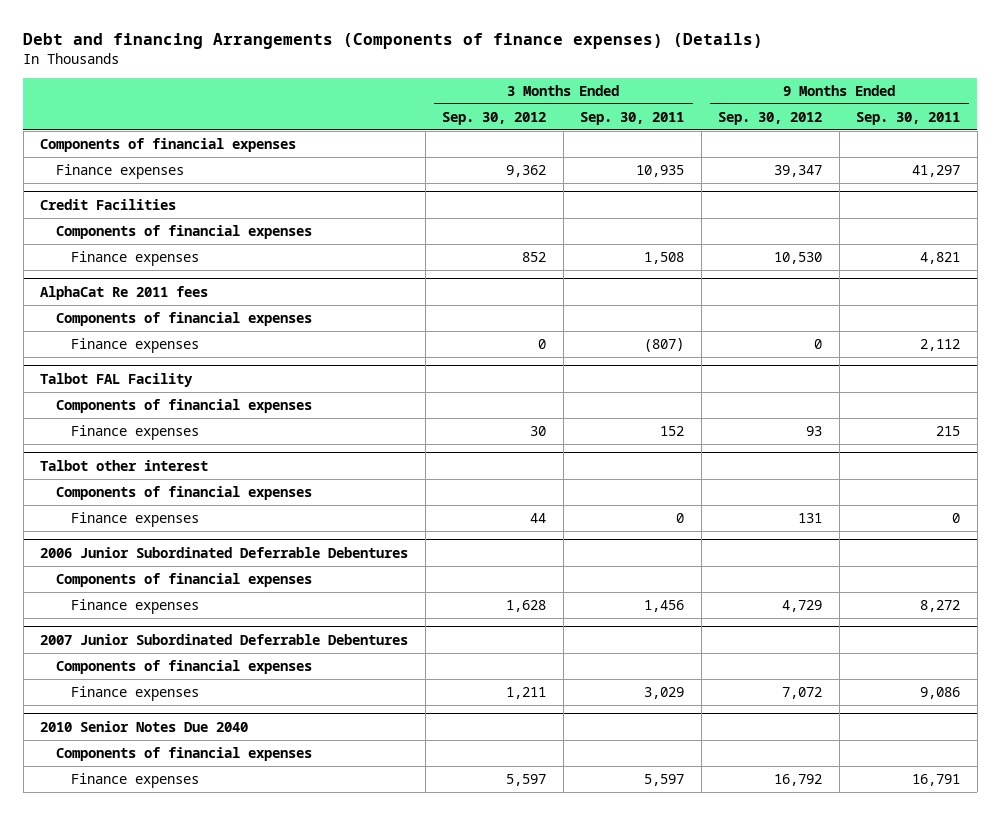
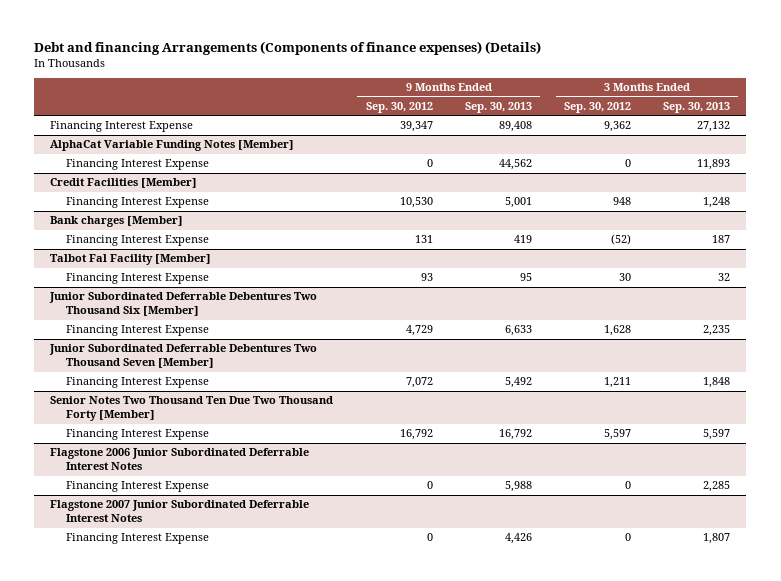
- | 3 Months Ended Sep. 30, 2012 | 3 Months Ended Sep. 30, 2011 | 9 Months Ended Sep. 30, 2012 | 9 Months Ended Sep. 30, 2011
+ | 9 Months Ended Sep. 30, 2012 | 9 Months Ended Sep. 30, 2013 | 3 Months Ended Sep. 30, 2012 | 3 Months Ended Sep. 30, 2013
- Components of financial expenses
- Finance expenses | 9,362 | 10,935 | 39,347 | 41,297
- Credit Facilities
- Components of financial expenses
- Finance expenses | 852 | 1,508 | 10,530 | 4,821
- AlphaCat Re 2011 fees
- Components of financial expenses
- Finance expenses | 0 | (807) | 0 | 2,112
- Talbot FAL Facility
- Components of financial expenses
- Finance expenses | 30 | 152 | 93 | 215
- Talbot other interest
- Components of financial expenses
- Finance expenses | 44 | 0 | 131 | 0
- 2006 Junior Subordinated Deferrable Debentures
- Components of financial expenses
- Finance expenses | 1,628 | 1,456 | 4,729 | 8,272
- 2007 Junior Subordinated Deferrable Debentures
- Components of financial expenses
- Finance expenses | 1,211 | 3,029 | 7,072 | 9,086
- 2010 Senior Notes Due 2040
- Components of financial expenses
- Finance expenses | 5,597 | 5,597 | 16,792 | 16,791
+ Financing Interest Expense | 39,347 | 89,408 | 9,362 | 27,132
+ AlphaCat Variable Funding Notes [Member]
+ Financing Interest Expense | 0 | 44,562 | 0 | 11,893
+ Credit Facilities [Member]
+ Financing Interest Expense | 10,530 | 5,001 | 948 | 1,248
+ Bank charges [Member]
+ Financing Interest Expense | 131 | 419 | (52) | 187
+ Talbot Fal Facility [Member]
+ Financing Interest Expense | 93 | 95 | 30 | 32
+ Junior Subordinated Deferrable Debentures Two Thousand Six [Member]
+ Financing Interest Expense | 4,729 | 6,633 | 1,628 | 2,235
+ Junior Subordinated Deferrable Debentures Two Thousand Seven [Member]
+ Financing Interest Expense | 7,072 | 5,492 | 1,211 | 1,848
+ Senior Notes Two Thousand Ten Due Two Thousand Forty [Member]
+ Financing Interest Expense | 16,792 | 16,792 | 5,597 | 5,597
+ Flagstone 2006 Junior Subordinated Deferrable Interest Notes
+ Financing Interest Expense | 0 | 5,988 | 0 | 2,285
+ Flagstone 2007 Junior Subordinated Deferrable Interest Notes
+ Financing Interest Expense | 0 | 4,426 | 0 | 1,807

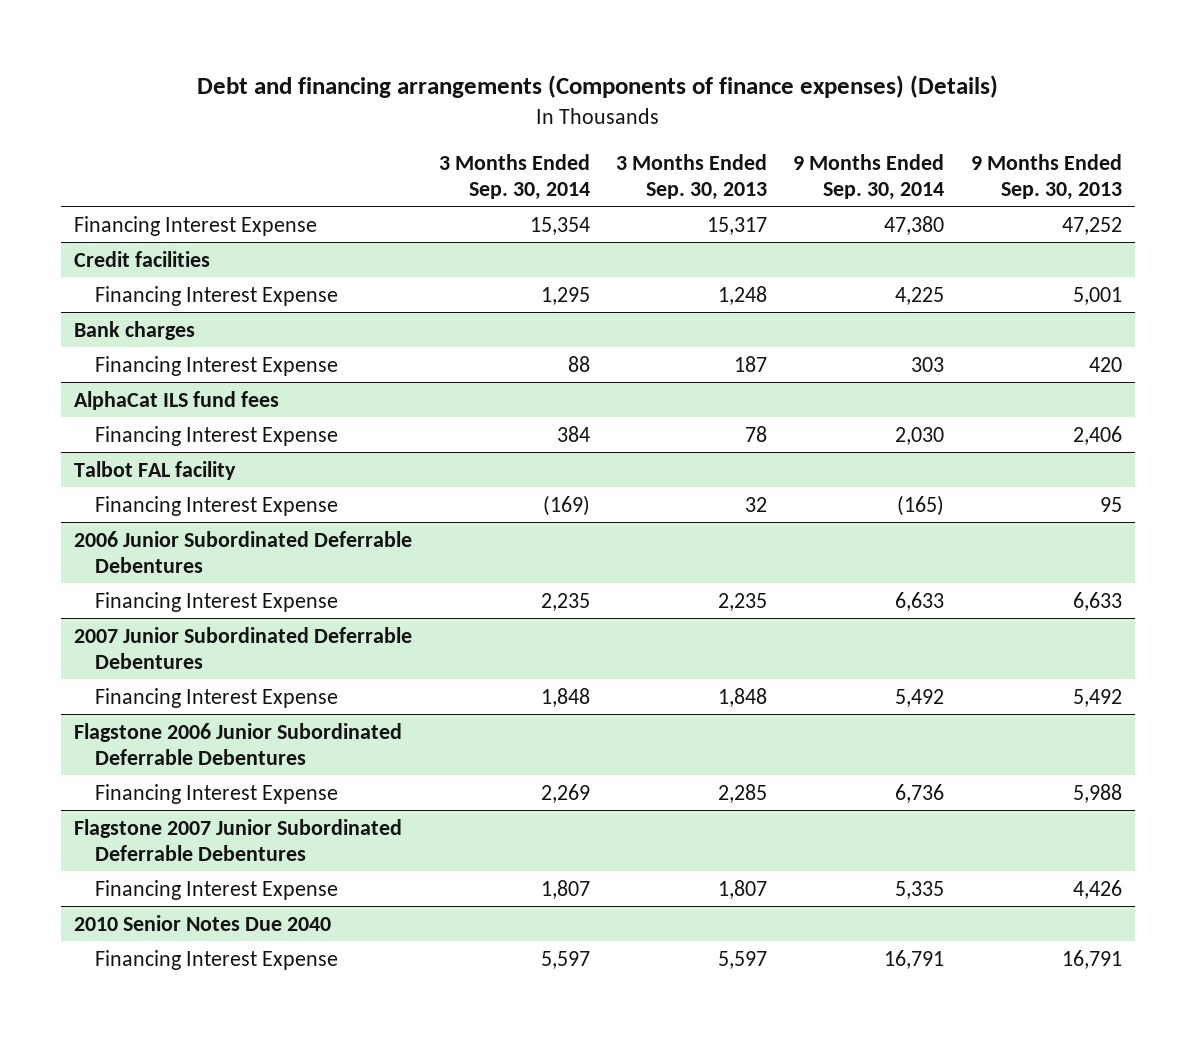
- Debt and financing Arrangements (Components of finance expenses) (Details)
+ Debt and financing arrangements (Components of finance expenses) (Details)
- | 9 Months Ended Sep. 30, 2012 | 9 Months Ended Sep. 30, 2013 | 3 Months Ended Sep. 30, 2012 | 3 Months Ended Sep. 30, 2013
+ | 3 Months Ended Sep. 30, 2014 | 3 Months Ended Sep. 30, 2013 | 9 Months Ended Sep. 30, 2014 | 9 Months Ended Sep. 30, 2013
- Financing Interest Expense | 39,347 | 89,408 | 9,362 | 27,132
- AlphaCat Variable Funding Notes [Member]
- Financing Interest Expense | 0 | 44,562 | 0 | 11,893
- Credit Facilities [Member]
+ Financing Interest Expense | 15,354 | 15,317 | 47,380 | 47,252
+ Credit facilities
- Bank charges [Member]
- Financing Interest Expense | 131 | 419 | (52) | 187
- Talbot Fal Facility [Member]
+ Bank charges
+ Financing Interest Expense | 88 | 187 | 303 | 420
+ AlphaCat ILS fund fees
+ Financing Interest Expense | 384 | 78 | 2,030 | 2,406
+ Talbot FAL facility
- Junior Subordinated Deferrable Debentures Two Thousand Six [Member]
+ 2006 Junior Subordinated Deferrable Debentures
- Junior Subordinated Deferrable Debentures Two Thousand Seven [Member]
+ 2007 Junior Subordinated Deferrable Debentures
- Senior Notes Two Thousand Ten Due Two Thousand Forty [Member]
- Financing Interest Expense | 16,792 | 16,792 | 5,597 | 5,597
- Flagstone 2006 Junior Subordinated Deferrable Interest Notes
+ Flagstone 2006 Junior Subordinated Deferrable Debentures
- Flagstone 2007 Junior Subordinated Deferrable Interest Notes
+ Flagstone 2007 Junior Subordinated Deferrable Debentures
+ 2010 Senior Notes Due 2040
+ Financing Interest Expense | 5,597 | 5,597 | 16,791 | 16,791

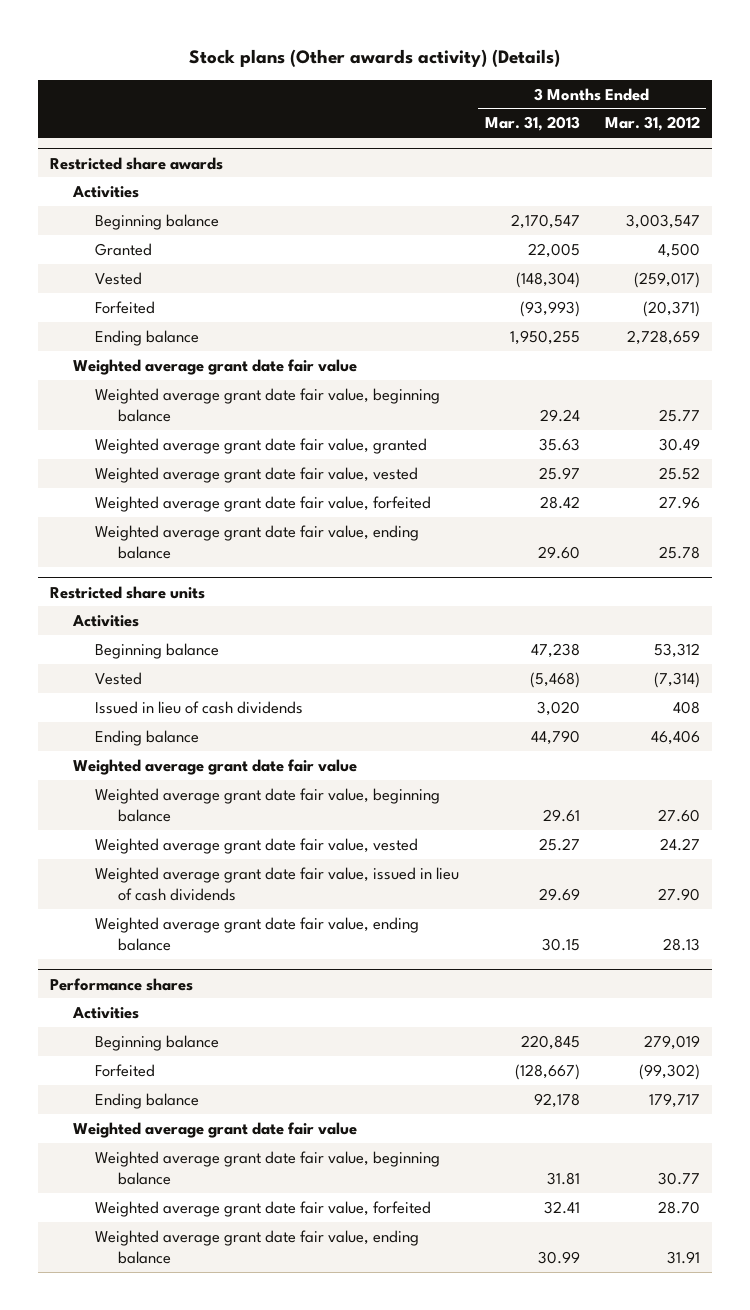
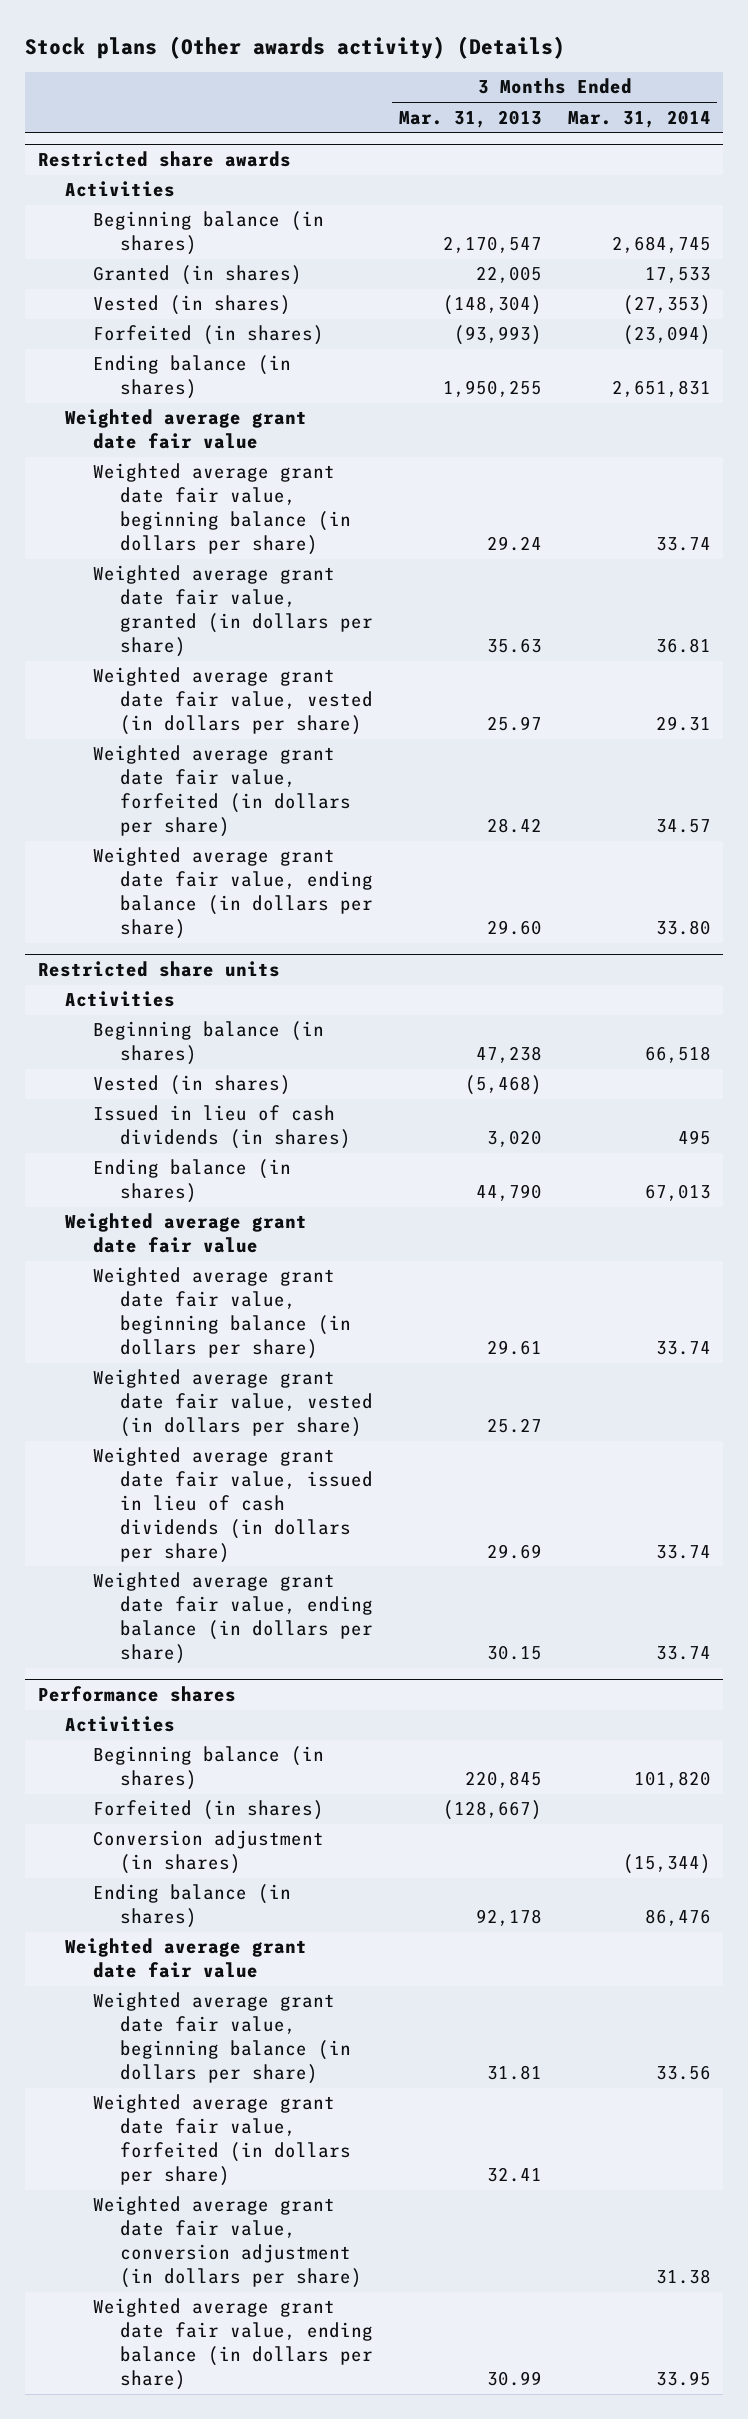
- | 3 Months Ended Mar. 31, 2013 | 3 Months Ended Mar. 31, 2012
+ | 3 Months Ended Mar. 31, 2013 | 3 Months Ended Mar. 31, 2014
@ Restricted share awards
- Beginning balance | 2,170,547 | 3,003,547
- Granted | 22,005 | 4,500
- Vested | (148,304) | (259,017)
- Forfeited | (93,993) | (20,371)
- Ending balance | 1,950,255 | 2,728,659
+ Beginning balance (in shares) | 2,170,547 | 2,684,745
+ Granted (in shares) | 22,005 | 17,533
+ Vested (in shares) | (148,304) | (27,353)
+ Forfeited (in shares) | (93,993) | (23,094)
+ Ending balance (in shares) | 1,950,255 | 2,651,831
- Weighted average grant date fair value, beginning balance | 29.24 | 25.77
- Weighted average grant date fair value, granted | 35.63 | 30.49
- Weighted average grant date fair value, vested | 25.97 | 25.52
- Weighted average grant date fair value, forfeited | 28.42 | 27.96
- Weighted average grant date fair value, ending balance | 29.60 | 25.78
+ Weighted average grant date fair value, beginning balance (in dollars per share) | 29.24 | 33.74
+ Weighted average grant date fair value, granted (in dollars per share) | 35.63 | 36.81
+ Weighted average grant date fair value, vested (in dollars per share) | 25.97 | 29.31
+ Weighted average grant date fair value, forfeited (in dollars per share) | 28.42 | 34.57
+ Weighted average grant date fair value, ending balance (in dollars per share) | 29.60 | 33.80
@ Restricted share units
- Beginning balance | 47,238 | 53,312
- Vested | (5,468) | (7,314)
- Issued in lieu of cash dividends | 3,020 | 408
- Ending balance | 44,790 | 46,406
+ Beginning balance (in shares) | 47,238 | 66,518
+ Vested (in shares) | (5,468) |
+ Issued in lieu of cash dividends (in shares) | 3,020 | 495
+ Ending balance (in shares) | 44,790 | 67,013
- Weighted average grant date fair value, beginning balance | 29.61 | 27.60
- Weighted average grant date fair value, vested | 25.27 | 24.27
- Weighted average grant date fair value, issued in lieu of cash dividends | 29.69 | 27.90
- Weighted average grant date fair value, ending balance | 30.15 | 28.13
+ Weighted average grant date fair value, beginning balance (in dollars per share) | 29.61 | 33.74
+ Weighted average grant date fair value, vested (in dollars per share) | 25.27 |
+ Weighted average grant date fair value, issued in lieu of cash dividends (in dollars per share) | 29.69 | 33.74
+ Weighted average grant date fair value, ending balance (in dollars per share) | 30.15 | 33.74
@ Performance shares
- Beginning balance | 220,845 | 279,019
- Forfeited | (128,667) | (99,302)
- Ending balance | 92,178 | 179,717
+ Beginning balance (in shares) | 220,845 | 101,820
+ Forfeited (in shares) | (128,667) |
+ Conversion adjustment (in shares) | | (15,344)
+ Ending balance (in shares) | 92,178 | 86,476
- Weighted average grant date fair value, beginning balance | 31.81 | 30.77
- Weighted average grant date fair value, forfeited | 32.41 | 28.70
- Weighted average grant date fair value, ending balance | 30.99 | 31.91
+ Weighted average grant date fair value, beginning balance (in dollars per share) | 31.81 | 33.56
+ Weighted average grant date fair value, forfeited (in dollars per share) | 32.41 |
+ Weighted average grant date fair value, conversion adjustment (in dollars per share) | | 31.38
+ Weighted average grant date fair value, ending balance (in dollars per share) | 30.99 | 33.95

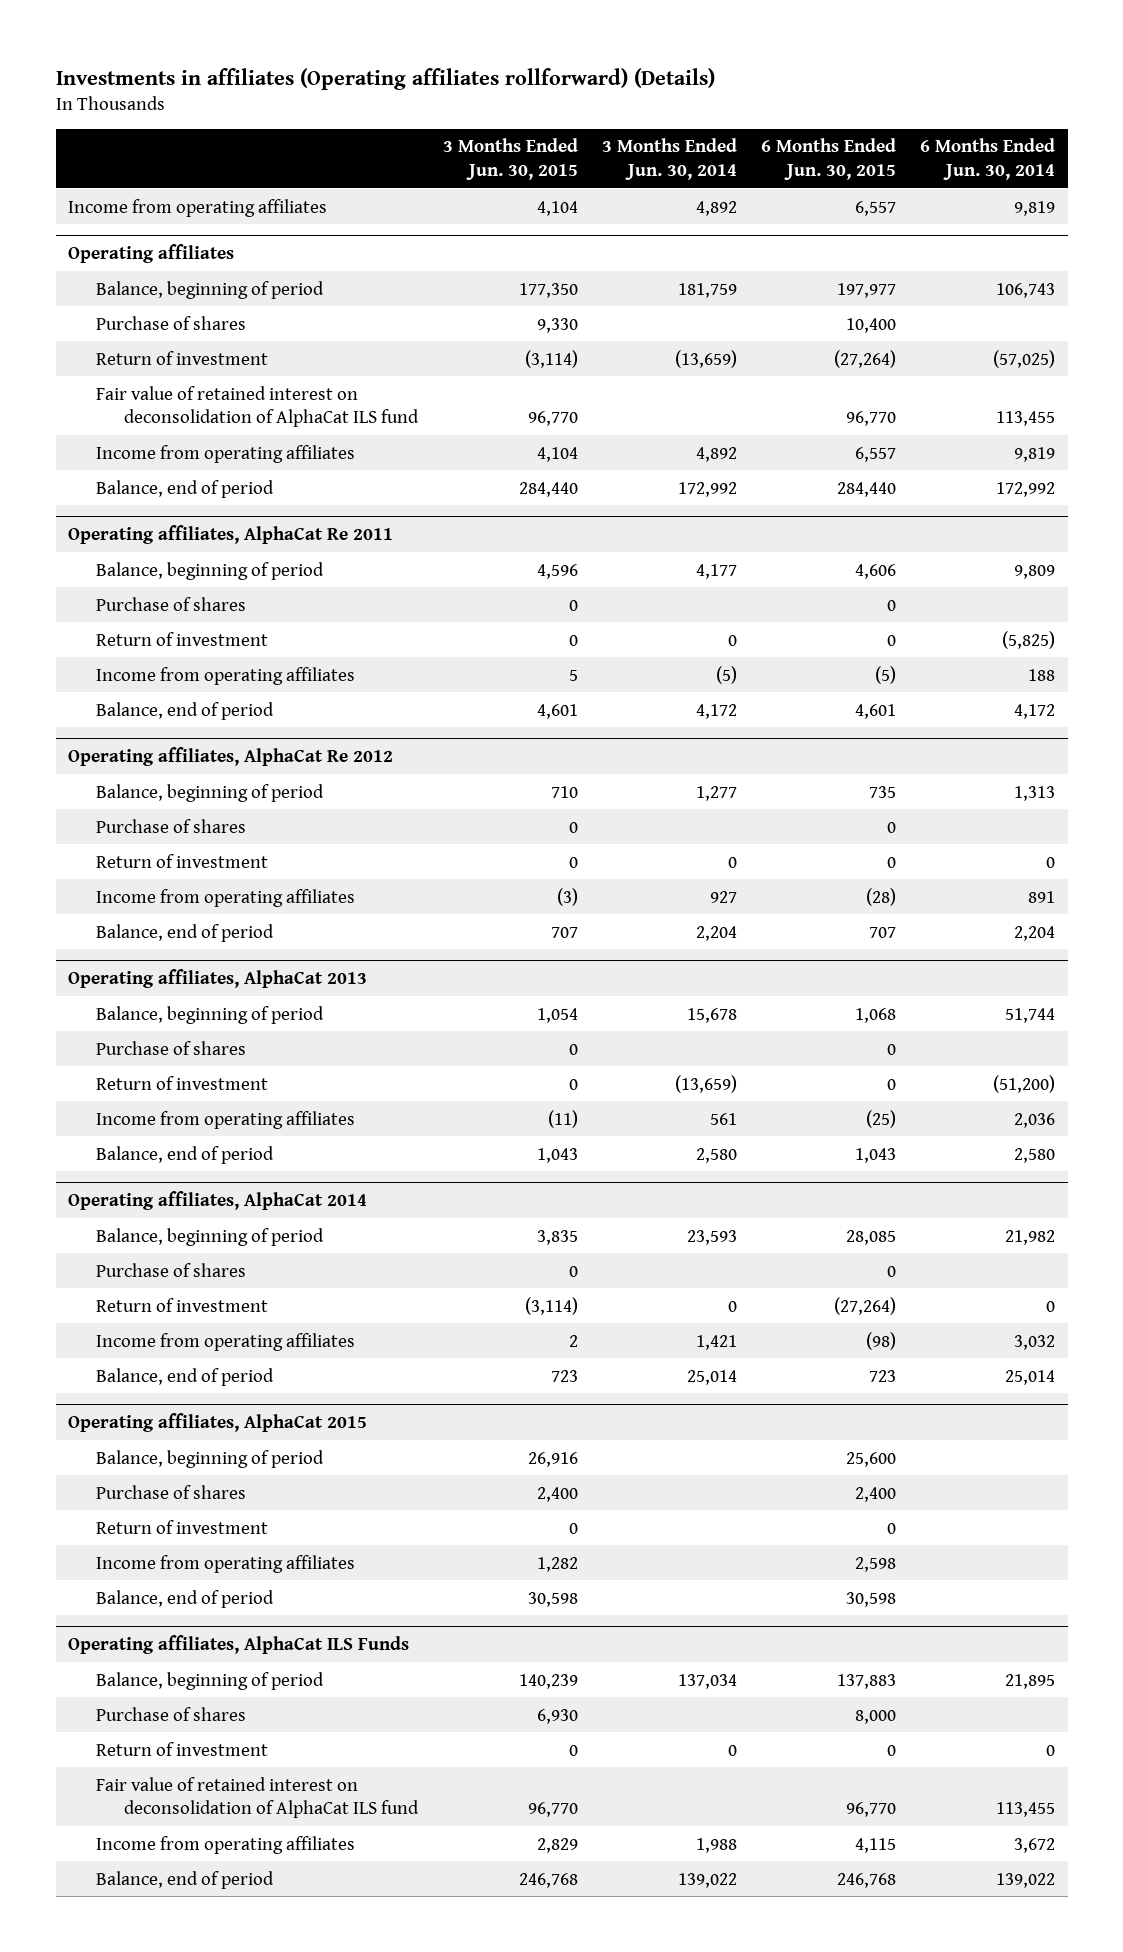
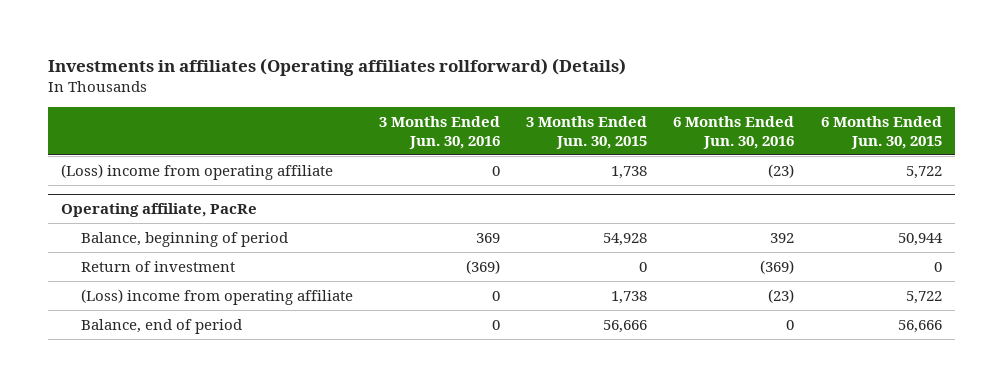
- | 3 Months Ended Jun. 30, 2015 | 3 Months Ended Jun. 30, 2014 | 6 Months Ended Jun. 30, 2015 | 6 Months Ended Jun. 30, 2014
+ | 3 Months Ended Jun. 30, 2016 | 3 Months Ended Jun. 30, 2015 | 6 Months Ended Jun. 30, 2016 | 6 Months Ended Jun. 30, 2015
- Income from operating affiliates | 4,104 | 4,892 | 6,557 | 9,819
- Operating affiliates
- Balance, beginning of period | 177,350 | 181,759 | 197,977 | 106,743
- Purchase of shares | 9,330 | | 10,400 |
- Return of investment | (3,114) | (13,659) | (27,264) | (57,025)
- Fair value of retained interest on deconsolidation of AlphaCat ILS fund | 96,770 | | 96,770 | 113,455
- Income from operating affiliates | 4,104 | 4,892 | 6,557 | 9,819
- Balance, end of period | 284,440 | 172,992 | 284,440 | 172,992
- Operating affiliates, AlphaCat Re 2011
- Balance, beginning of period | 4,596 | 4,177 | 4,606 | 9,809
- Purchase of shares | 0 | | 0 |
- Return of investment | 0 | 0 | 0 | (5,825)
- Income from operating affiliates | 5 | (5) | (5) | 188
- Balance, end of period | 4,601 | 4,172 | 4,601 | 4,172
- Operating affiliates, AlphaCat Re 2012
- Balance, beginning of period | 710 | 1,277 | 735 | 1,313
- Purchase of shares | 0 | | 0 |
- Return of investment | 0 | 0 | 0 | 0
- Income from operating affiliates | (3) | 927 | (28) | 891
- Balance, end of period | 707 | 2,204 | 707 | 2,204
- Operating affiliates, AlphaCat 2013
- Balance, beginning of period | 1,054 | 15,678 | 1,068 | 51,744
- Purchase of shares | 0 | | 0 |
- Return of investment | 0 | (13,659) | 0 | (51,200)
- Income from operating affiliates | (11) | 561 | (25) | 2,036
- Balance, end of period | 1,043 | 2,580 | 1,043 | 2,580
- Operating affiliates, AlphaCat 2014
- Balance, beginning of period | 3,835 | 23,593 | 28,085 | 21,982
- Purchase of shares | 0 | | 0 |
- Return of investment | (3,114) | 0 | (27,264) | 0
- Income from operating affiliates | 2 | 1,421 | (98) | 3,032
- Balance, end of period | 723 | 25,014 | 723 | 25,014
- Operating affiliates, AlphaCat 2015
- Balance, beginning of period | 26,916 | | 25,600 |
- Purchase of shares | 2,400 | | 2,400 |
- Return of investment | 0 | | 0 |
- Income from operating affiliates | 1,282 | | 2,598 |
- Balance, end of period | 30,598 | | 30,598 |
- Operating affiliates, AlphaCat ILS Funds
- Balance, beginning of period | 140,239 | 137,034 | 137,883 | 21,895
- Purchase of shares | 6,930 | | 8,000 |
+ (Loss) income from operating affiliate | 0 | 1,738 | (23) | 5,722
+ Operating affiliate, PacRe
+ Balance, beginning of period | 369 | 54,928 | 392 | 50,944
- Fair value of retained interest on deconsolidation of AlphaCat ILS fund | 96,770 | | 96,770 | 113,455
- Income from operating affiliates | 2,829 | 1,988 | 4,115 | 3,672
- Balance, end of period | 246,768 | 139,022 | 246,768 | 139,022
+ (Loss) income from operating affiliate | 0 | 1,738 | (23) | 5,722
+ Balance, end of period | 0 | 56,666 | 0 | 56,666

